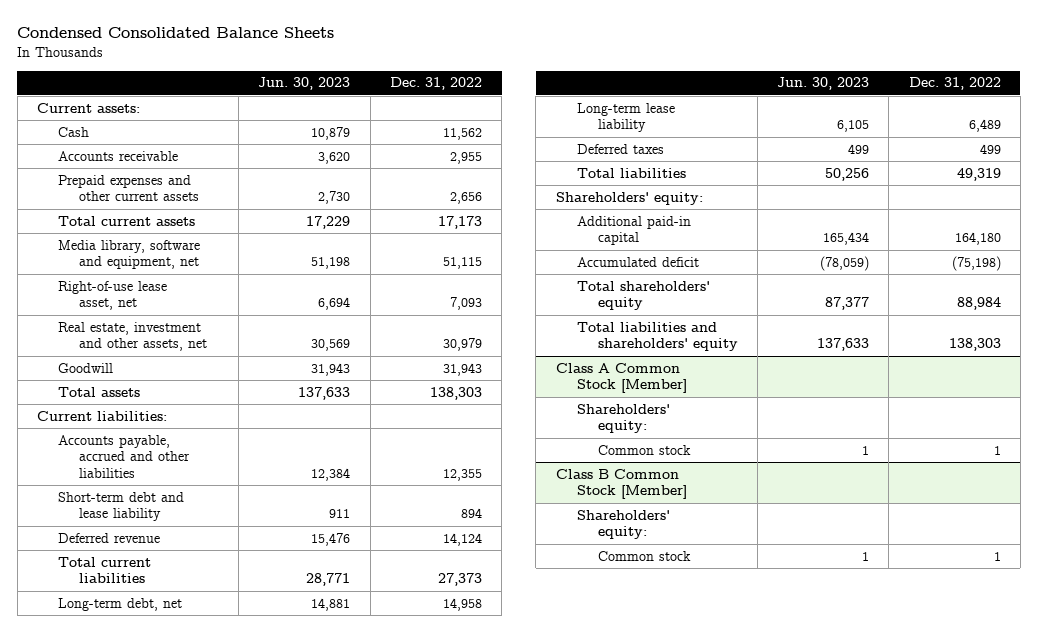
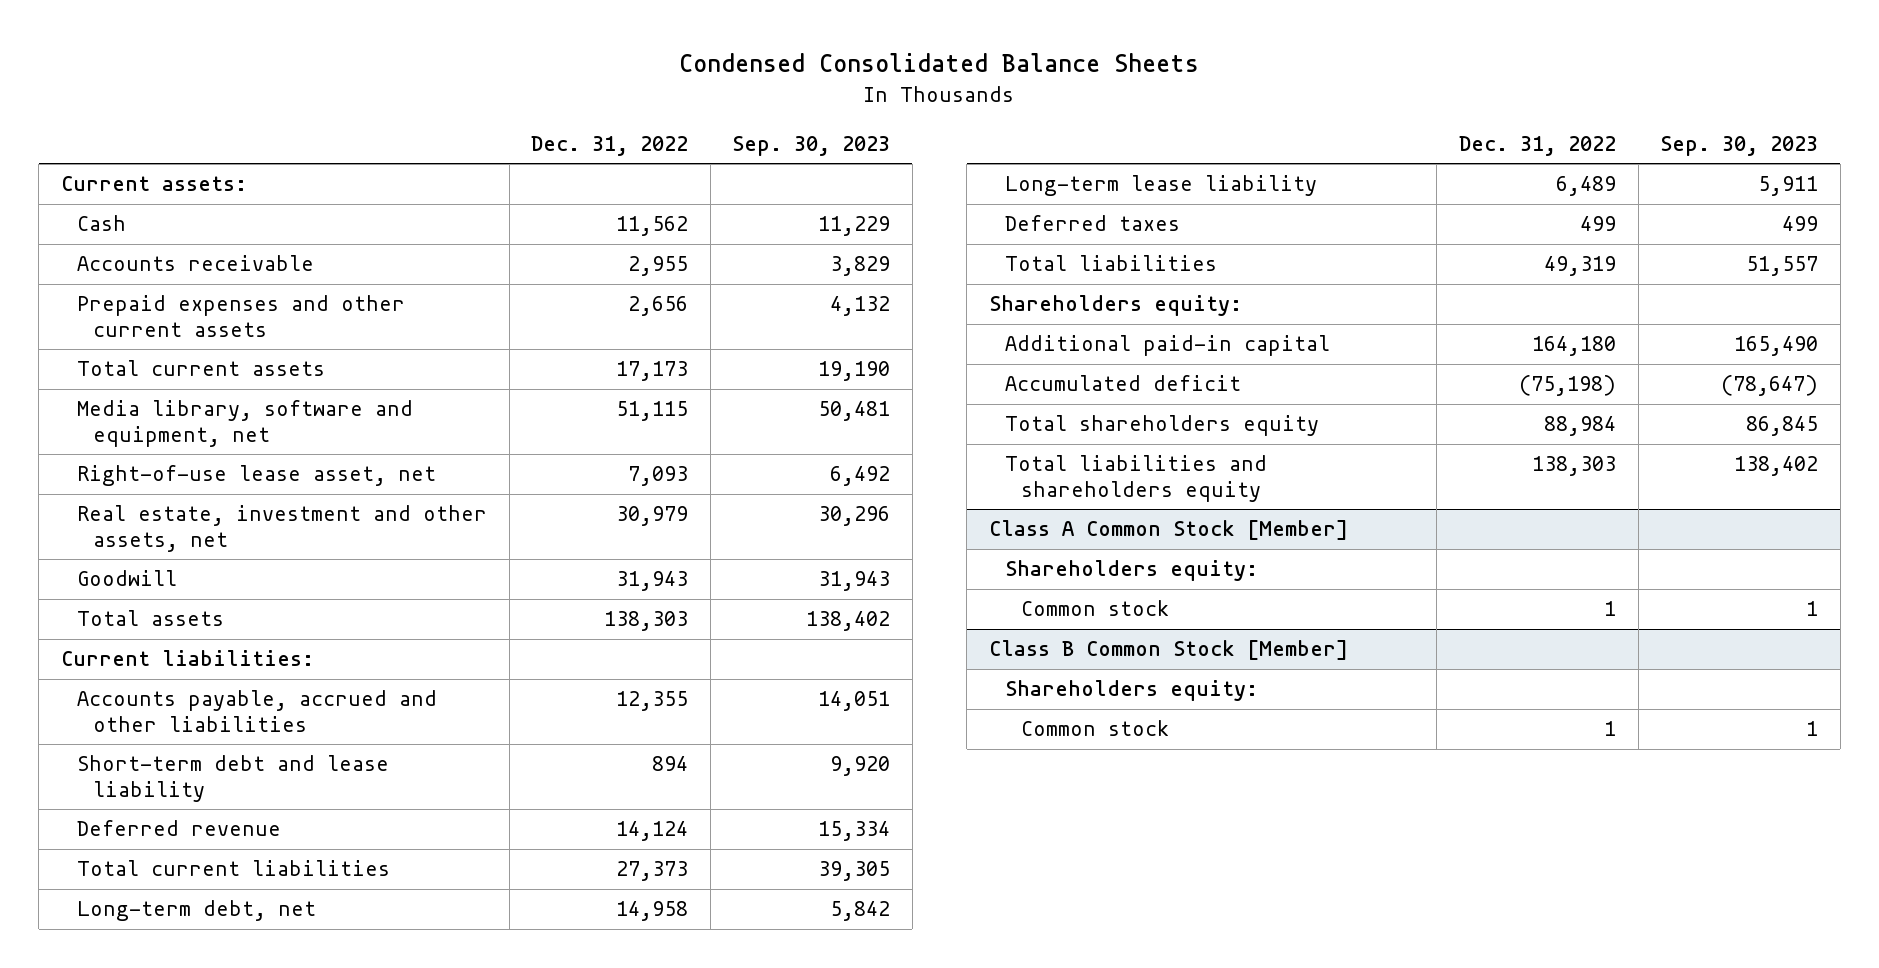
- | Jun. 30, 2023 | Dec. 31, 2022
+ | Dec. 31, 2022 | Sep. 30, 2023
- Shareholders' equity:
+ Shareholders equity:
- Total shareholders' equity | 87,377 | 88,984
- Total liabilities and shareholders' equity | 137,633 | 138,303
+ Total shareholders equity | 88,984 | 86,845
+ Total liabilities and shareholders equity | 138,303 | 138,402
@ Class A Common Stock [Member]
- Shareholders' equity:
+ Shareholders equity:
@ Class B Common Stock [Member]
- Shareholders' equity:
+ Shareholders equity:

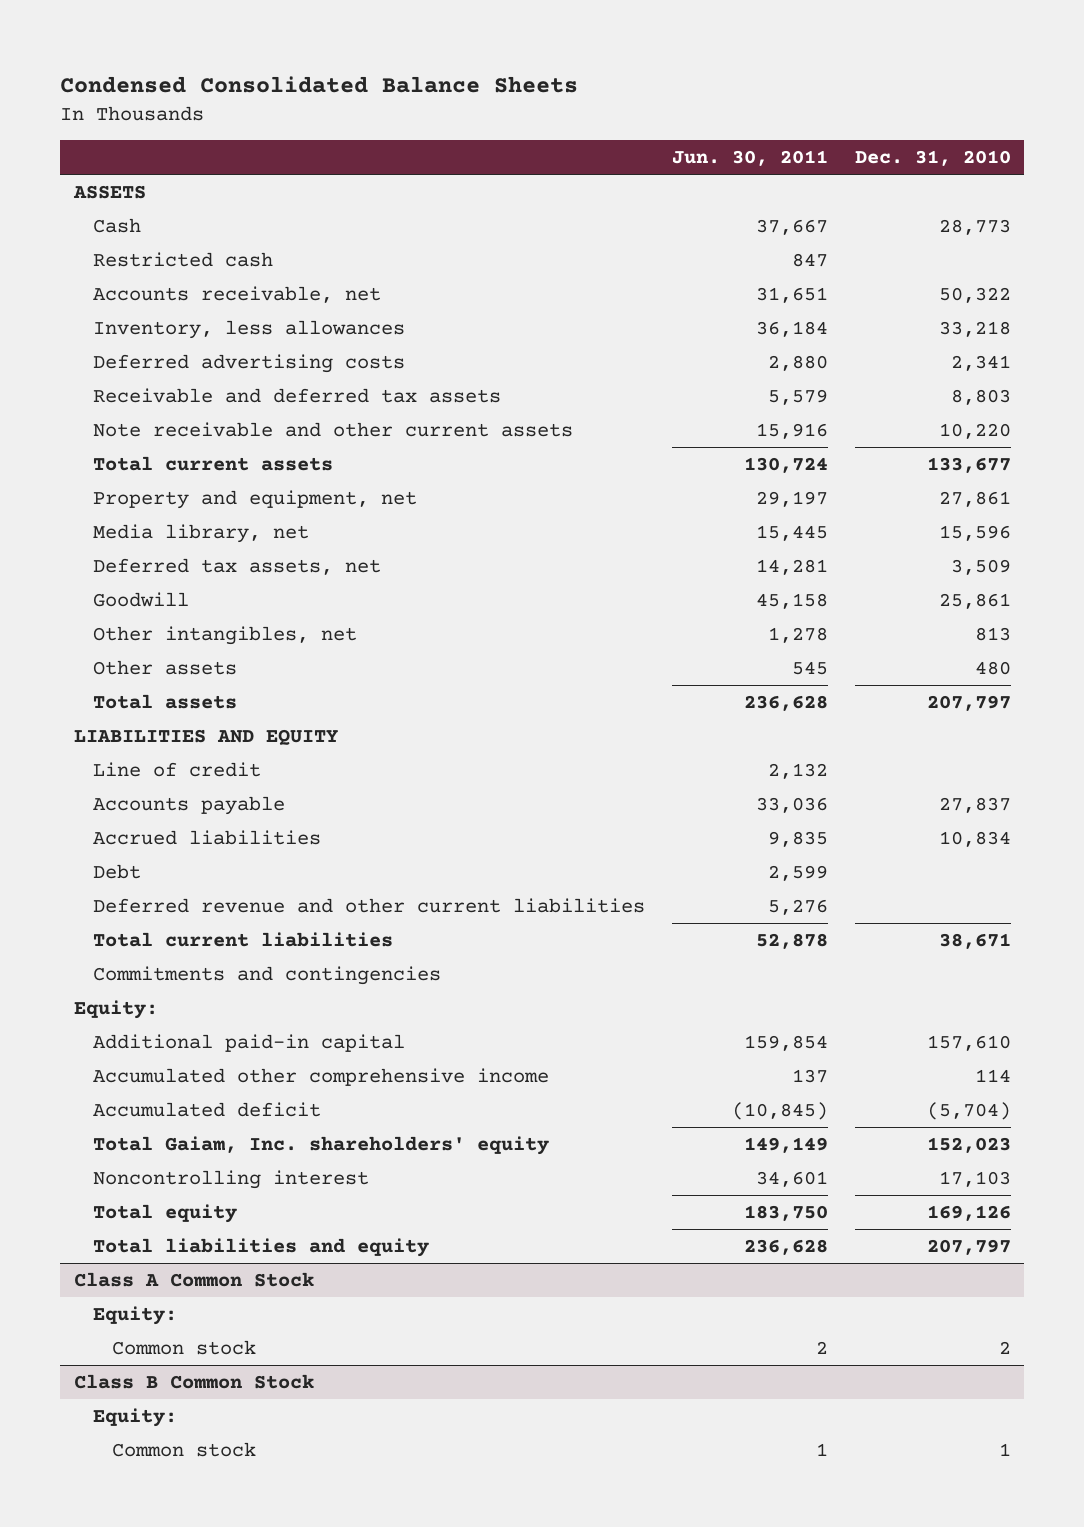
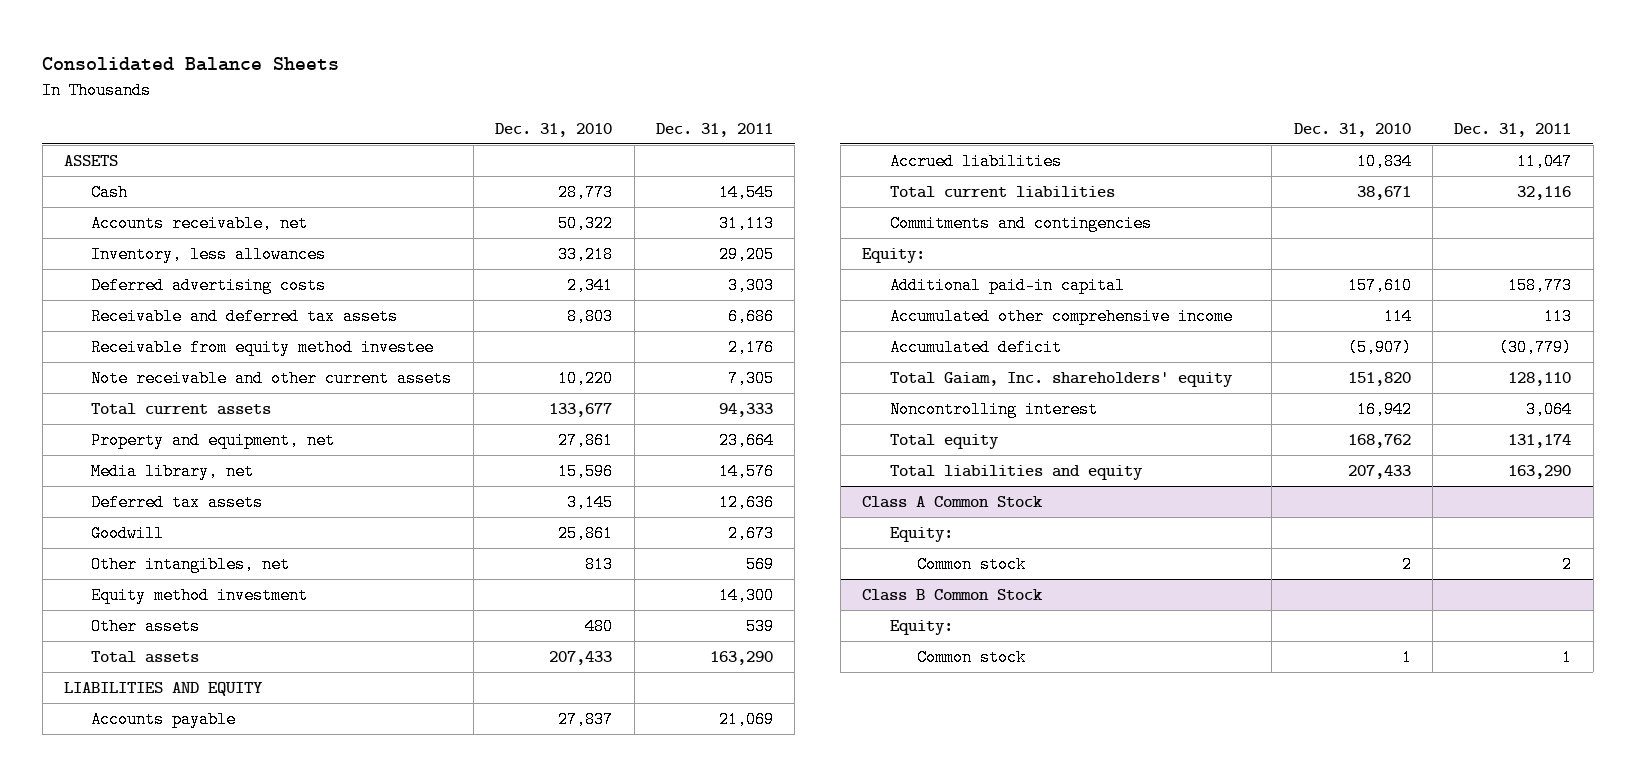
- Condensed Consolidated Balance Sheets
+ Consolidated Balance Sheets
- | Jun. 30, 2011 | Dec. 31, 2010
+ | Dec. 31, 2010 | Dec. 31, 2011
- Restricted cash | 847 |
+ Receivable from equity method investee | | 2,176
- Deferred tax assets, net | 14,281 | 3,509
+ Deferred tax assets | 3,145 | 12,636
+ Equity method investment | | 14,300
- Total assets | 236,628 | 207,797
+ Total assets | 207,433 | 163,290
- Line of credit | 2,132 |
- Debt | 2,599 |
- Deferred revenue and other current liabilities | 5,276 |
- Accumulated deficit | (10,845) | (5,704)
- Total Gaiam, Inc. shareholders' equity | 149,149 | 152,023
- Noncontrolling interest | 34,601 | 17,103
- Total equity | 183,750 | 169,126
- Total liabilities and equity | 236,628 | 207,797
+ Accumulated deficit | (5,907) | (30,779)
+ Total Gaiam, Inc. shareholders' equity | 151,820 | 128,110
+ Noncontrolling interest | 16,942 | 3,064
+ Total equity | 168,762 | 131,174
+ Total liabilities and equity | 207,433 | 163,290

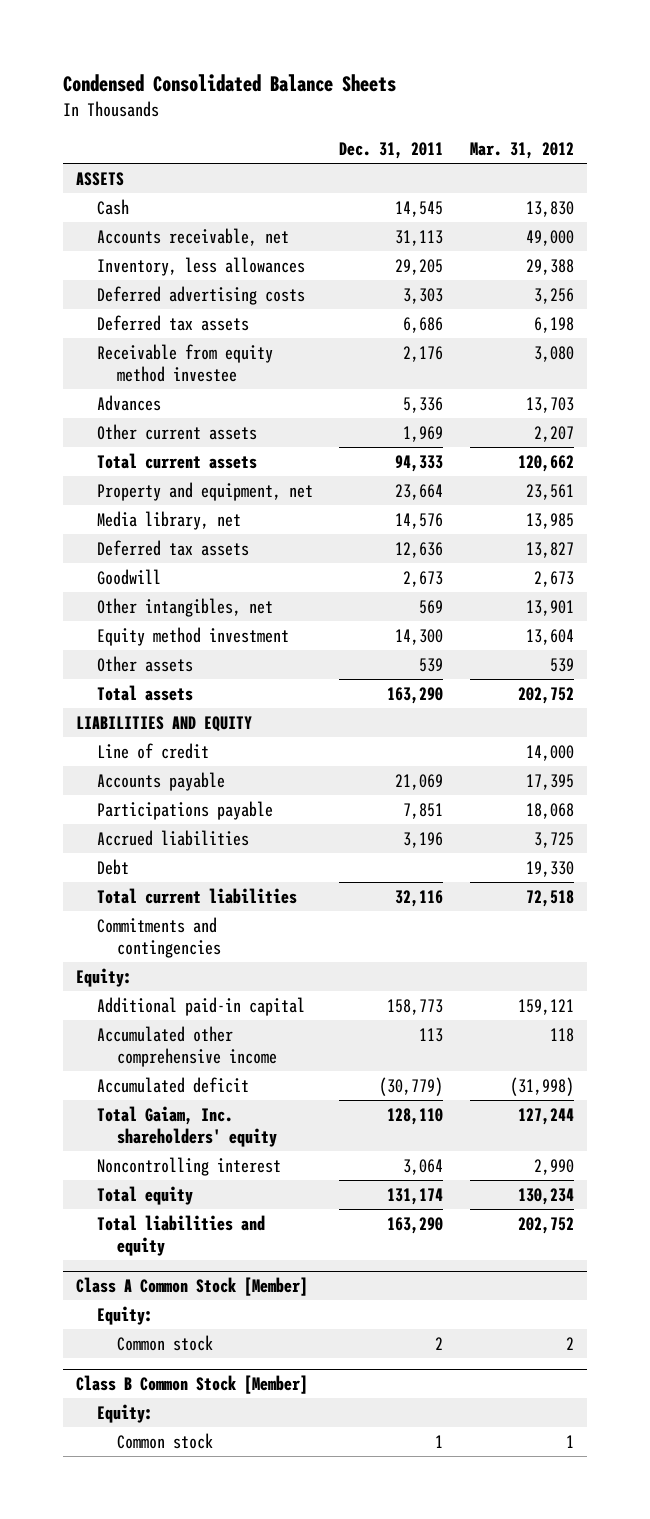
- Consolidated Balance Sheets
+ Condensed Consolidated Balance Sheets
- | Dec. 31, 2010 | Dec. 31, 2011
+ | Dec. 31, 2011 | Mar. 31, 2012
- Receivable and deferred tax assets | 8,803 | 6,686
+ Deferred tax assets | 6,686 | 6,198
- Note receivable and other current assets | 10,220 | 7,305
+ Advances | 5,336 | 13,703
+ Other current assets | 1,969 | 2,207
+ Line of credit | | 14,000
- Accrued liabilities | 10,834 | 11,047
+ Participations payable | 7,851 | 18,068
+ Accrued liabilities | 3,196 | 3,725
+ Debt | | 19,330
- Class A Common Stock
+ Class A Common Stock [Member]
- Class B Common Stock
+ Class B Common Stock [Member]

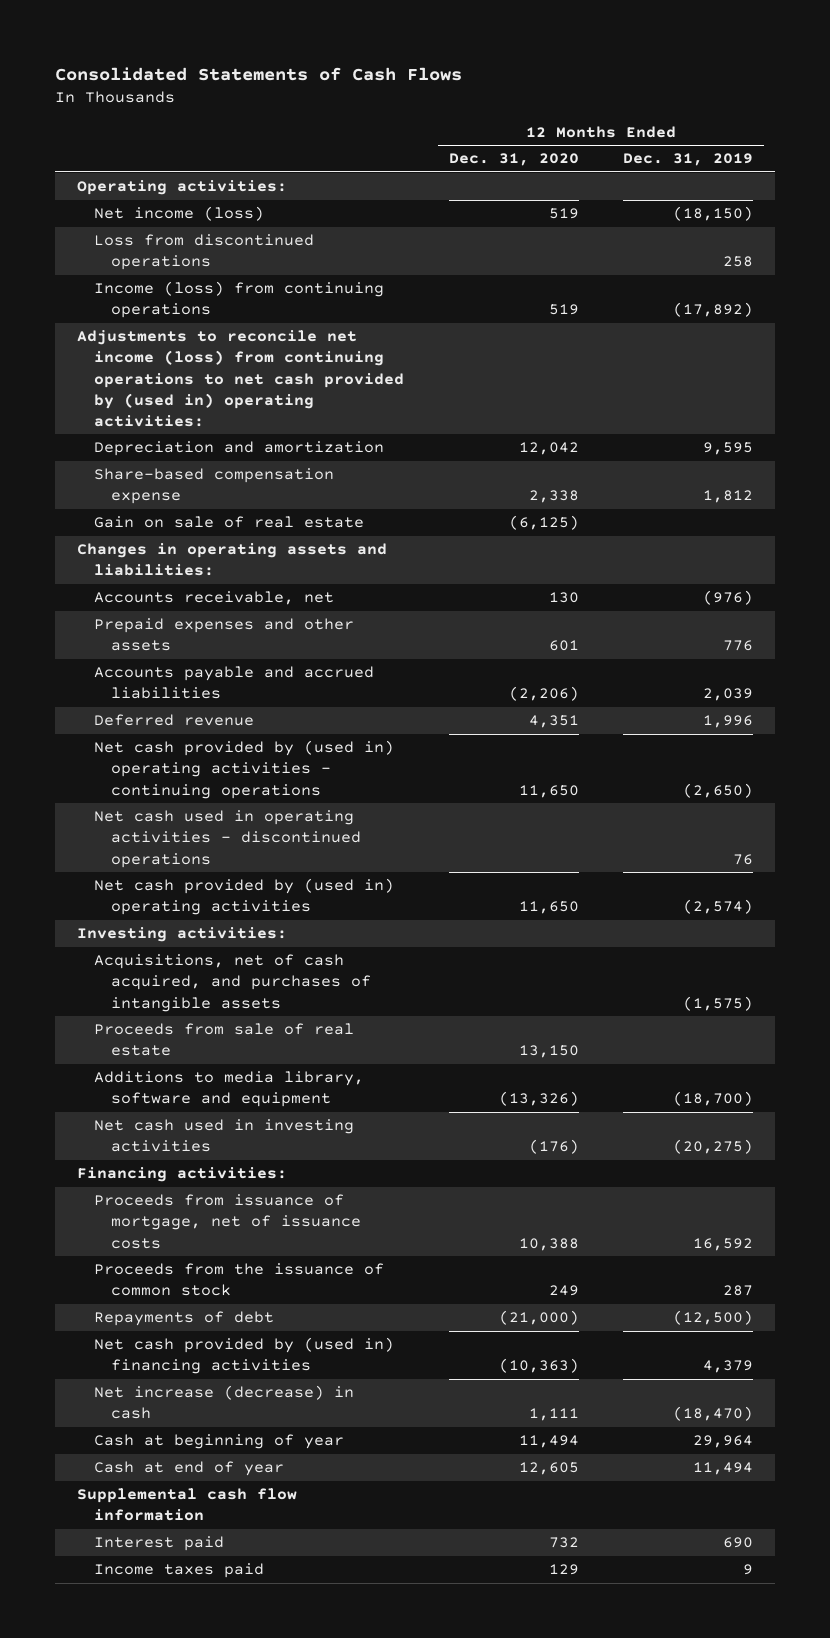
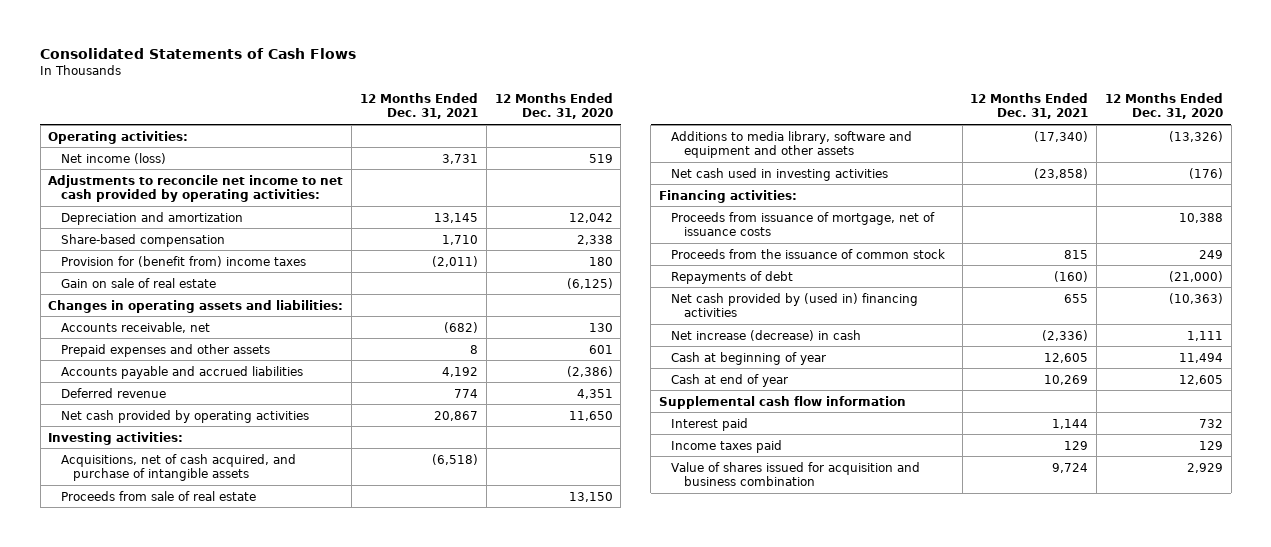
- | 12 Months Ended Dec. 31, 2020 | 12 Months Ended Dec. 31, 2019
+ | 12 Months Ended Dec. 31, 2021 | 12 Months Ended Dec. 31, 2020
- Loss from discontinued operations | | 258
- Income (loss) from continuing operations | 519 | (17,892)
- Adjustments to reconcile net income (loss) from continuing operations to net cash provided by (used in) operating activities:
+ Adjustments to reconcile net income to net cash provided by operating activities:
- Share-based compensation expense | 2,338 | 1,812
+ Share-based compensation | 1,710 | 2,338
+ Provision for (benefit from) income taxes | (2,011) | 180
- Accounts payable and accrued liabilities | (2,206) | 2,039
+ Accounts payable and accrued liabilities | 4,192 | (2,386)
- Net cash provided by (used in) operating activities - continuing operations | 11,650 | (2,650)
- Net cash used in operating activities - discontinued operations | | 76
- Net cash provided by (used in) operating activities | 11,650 | (2,574)
+ Net cash provided by operating activities | 20,867 | 11,650
- Acquisitions, net of cash acquired, and purchases of intangible assets | | (1,575)
+ Acquisitions, net of cash acquired, and purchase of intangible assets | (6,518) |
- Additions to media library, software and equipment | (13,326) | (18,700)
+ Additions to media library, software and equipment and other assets | (17,340) | (13,326)
+ Value of shares issued for acquisition and business combination | 9,724 | 2,929

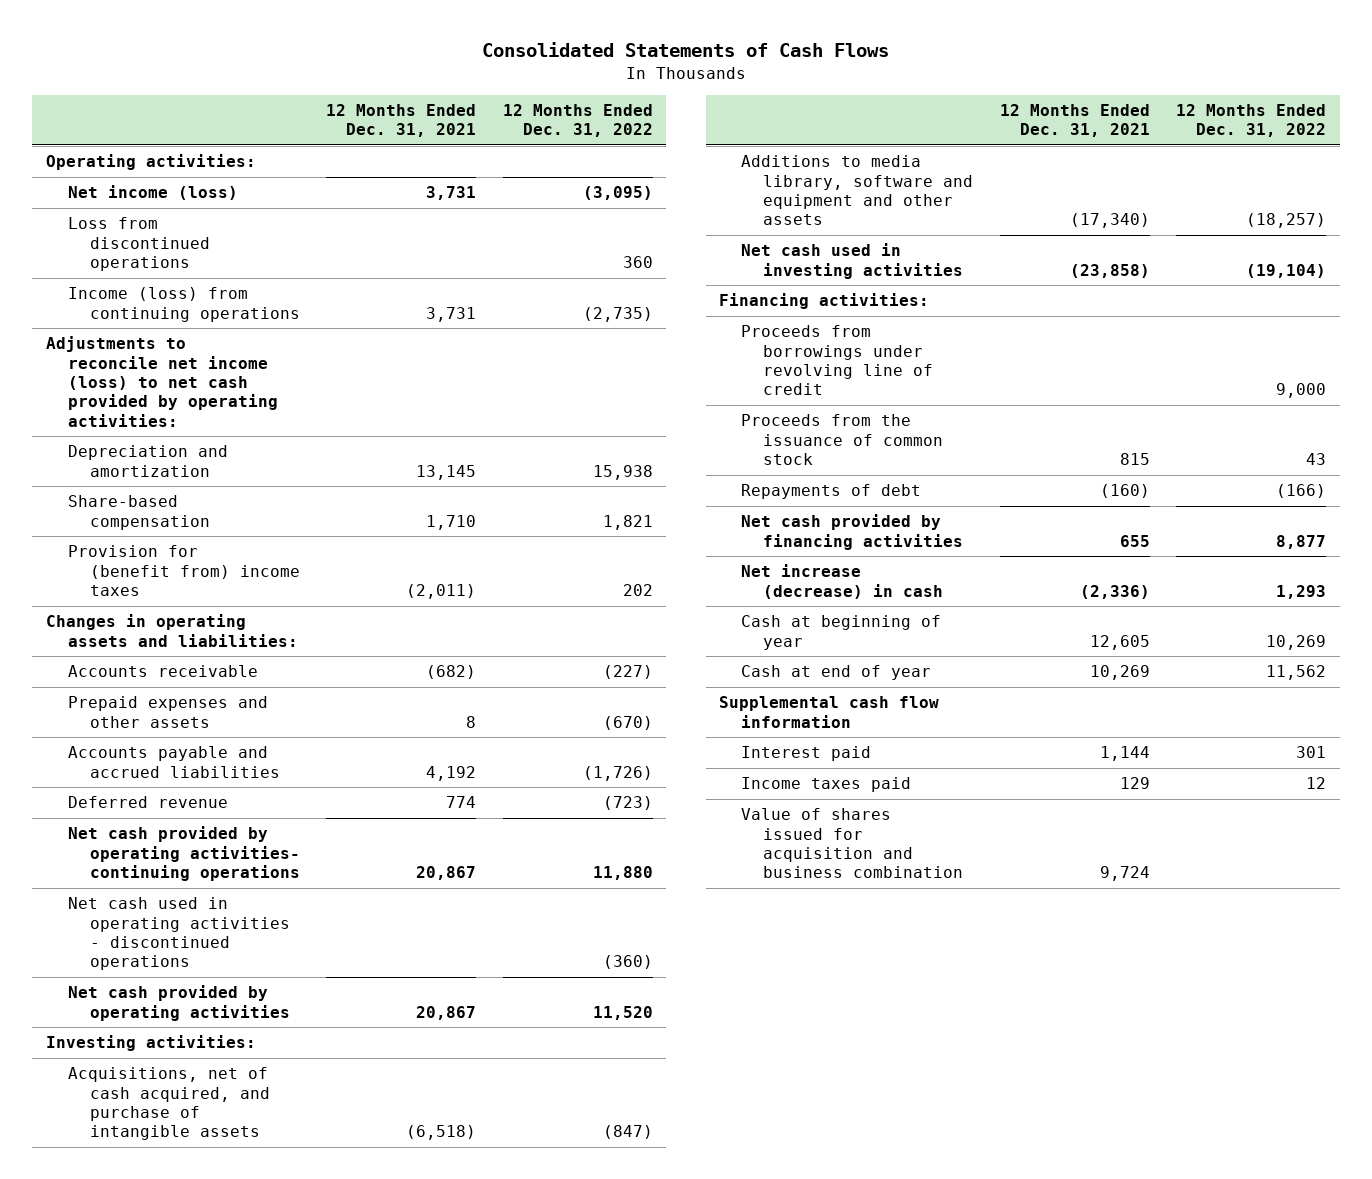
- | 12 Months Ended Dec. 31, 2021 | 12 Months Ended Dec. 31, 2020
+ | 12 Months Ended Dec. 31, 2021 | 12 Months Ended Dec. 31, 2022
- Adjustments to reconcile net income to net cash provided by operating activities:
+ Loss from discontinued operations | | 360
+ Income (loss) from continuing operations | 3,731 | (2,735)
+ Adjustments to reconcile net income (loss) to net cash provided by operating activities:
- Gain on sale of real estate | | (6,125)
- Accounts receivable, net | (682) | 130
+ Accounts receivable | (682) | (227)
+ Net cash provided by operating activities- continuing operations | 20,867 | 11,880
+ Net cash used in operating activities - discontinued operations | | (360)
- Proceeds from sale of real estate | | 13,150
- Proceeds from issuance of mortgage, net of issuance costs | | 10,388
+ Proceeds from borrowings under revolving line of credit | | 9,000
- Net cash provided by (used in) financing activities | 655 | (10,363)
+ Net cash provided by financing activities | 655 | 8,877

